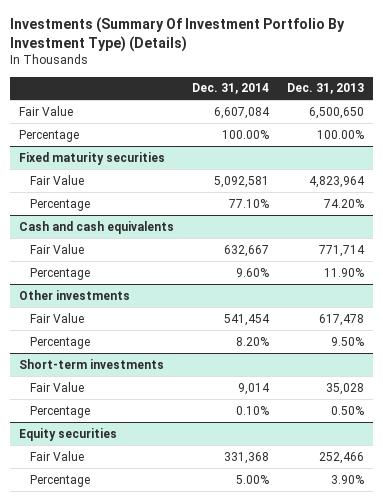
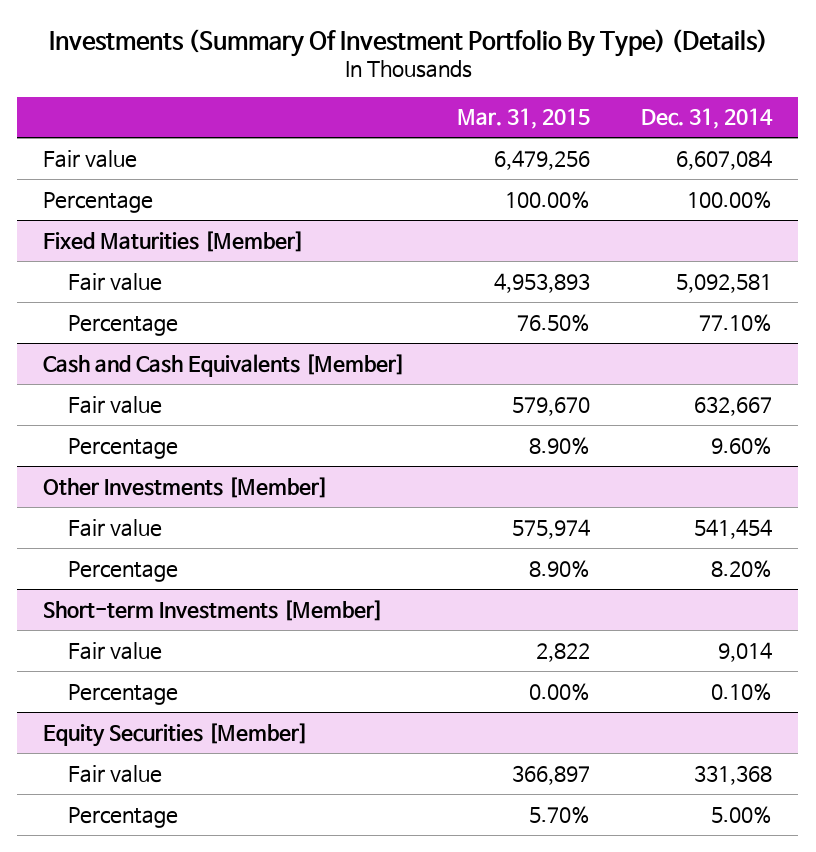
- Investments (Summary Of Investment Portfolio By Investment Type) (Details)
+ Investments (Summary Of Investment Portfolio By Type) (Details)
- | Dec. 31, 2014 | Dec. 31, 2013
+ | Mar. 31, 2015 | Dec. 31, 2014
- Fair Value | 6,607,084 | 6,500,650
+ Fair value | 6,479,256 | 6,607,084
- Fixed maturity securities
- Fair Value | 5,092,581 | 4,823,964
+ Fixed Maturities [Member]
+ Fair value | 4,953,893 | 5,092,581
- Cash and cash equivalents
- Fair Value | 632,667 | 771,714
+ Cash and Cash Equivalents [Member]
+ Fair value | 579,670 | 632,667
- Other investments
- Fair Value | 541,454 | 617,478
+ Other Investments [Member]
+ Fair value | 575,974 | 541,454
- Short-term investments
- Fair Value | 9,014 | 35,028
+ Short-term Investments [Member]
+ Fair value | 2,822 | 9,014
- Equity securities
- Fair Value | 331,368 | 252,466
+ Equity Securities [Member]
+ Fair value | 366,897 | 331,368

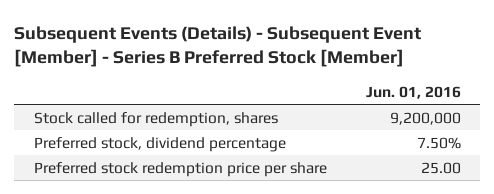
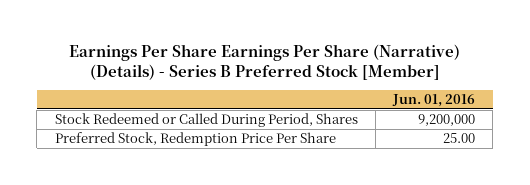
- Subsequent Events (Details) - Subsequent Event [Member] - Series B Preferred Stock [Member]
+ Earnings Per Share Earnings Per Share (Narrative) (Details) - Series B Preferred Stock [Member]
- Stock called for redemption, shares | 9,200,000
- Preferred stock, dividend percentage | 7.50%
- Preferred stock redemption price per share | 25.00
+ Stock Redeemed or Called During Period, Shares | 9,200,000
+ Preferred Stock, Redemption Price Per Share | 25.00

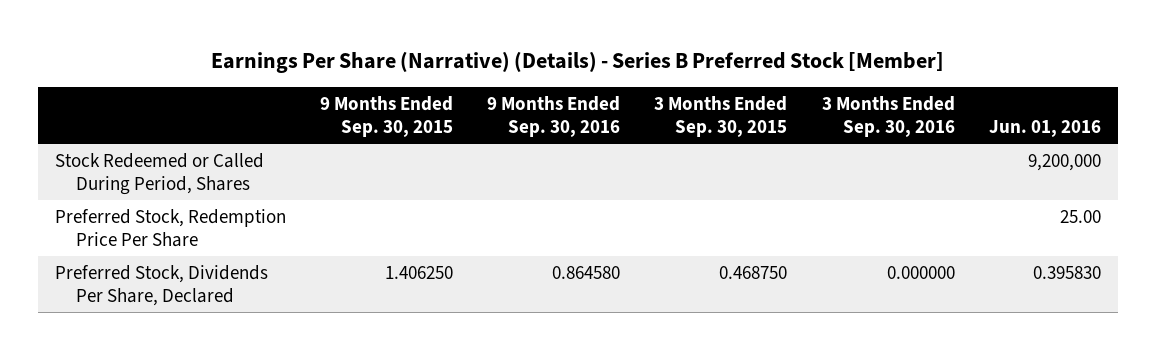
- Earnings Per Share Earnings Per Share (Narrative) (Details) - Series B Preferred Stock [Member]
+ Earnings Per Share (Narrative) (Details) - Series B Preferred Stock [Member]
- | Jun. 01, 2016
+ | 9 Months Ended Sep. 30, 2015 | 9 Months Ended Sep. 30, 2016 | 3 Months Ended Sep. 30, 2015 | 3 Months Ended Sep. 30, 2016 | Jun. 01, 2016
+ Preferred Stock, Dividends Per Share, Declared | 1.406250 | 0.864580 | 0.468750 | 0.000000 | 0.395830

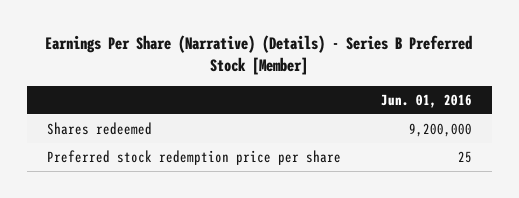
- | 9 Months Ended Sep. 30, 2015 | 9 Months Ended Sep. 30, 2016 | 3 Months Ended Sep. 30, 2015 | 3 Months Ended Sep. 30, 2016 | Jun. 01, 2016
+ | Jun. 01, 2016
- Stock Redeemed or Called During Period, Shares | | | | | 9,200,000
- Preferred Stock, Redemption Price Per Share | | | | | 25.00
- Preferred Stock, Dividends Per Share, Declared | 1.406250 | 0.864580 | 0.468750 | 0.000000 | 0.395830
+ Shares redeemed | 9,200,000
+ Preferred stock redemption price per share | 25

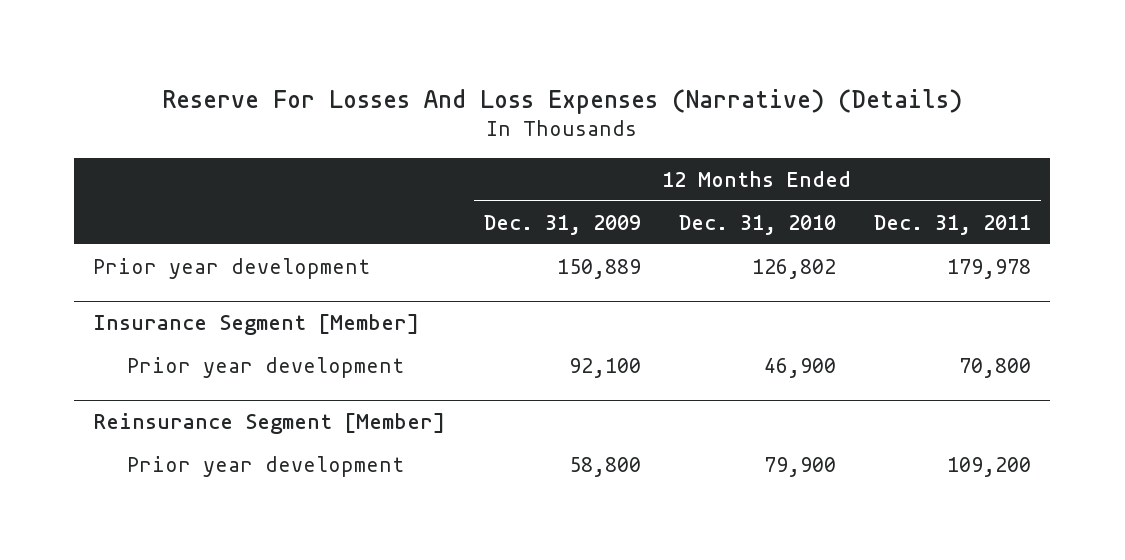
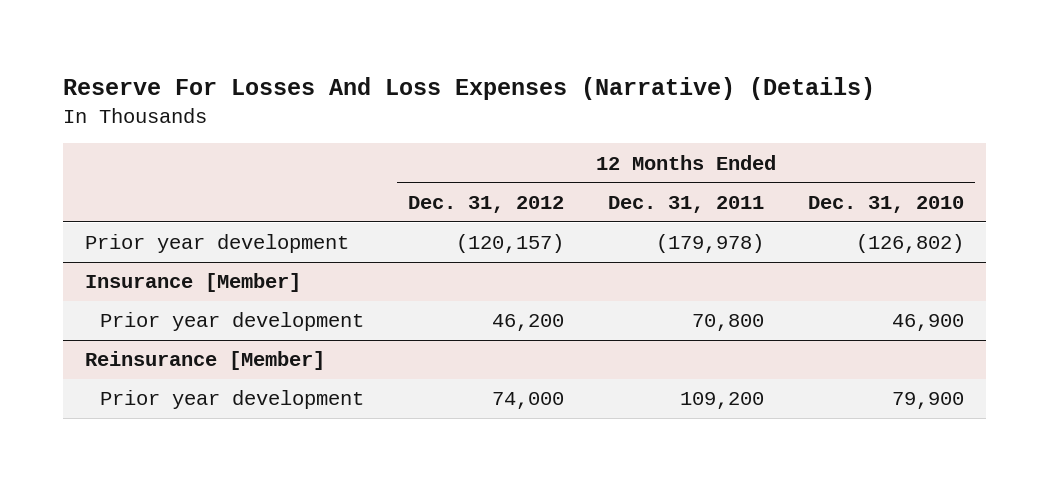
- | 12 Months Ended Dec. 31, 2009 | 12 Months Ended Dec. 31, 2010 | 12 Months Ended Dec. 31, 2011
+ | 12 Months Ended Dec. 31, 2012 | 12 Months Ended Dec. 31, 2011 | 12 Months Ended Dec. 31, 2010
- Prior year development | 150,889 | 126,802 | 179,978
- Insurance Segment [Member]
+ Prior year development | (120,157) | (179,978) | (126,802)
+ Insurance [Member]
- Reinsurance Segment [Member]
+ Reinsurance [Member]

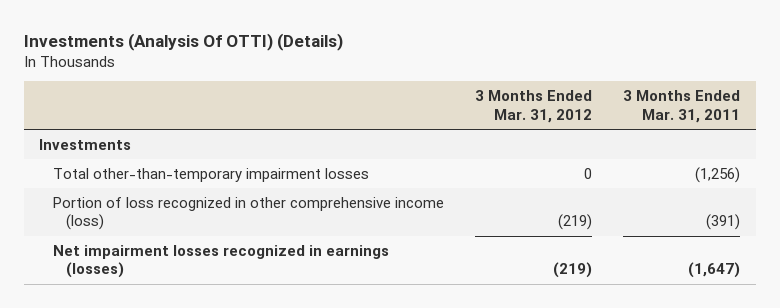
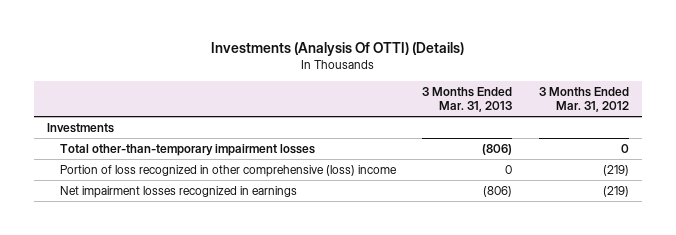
- | 3 Months Ended Mar. 31, 2012 | 3 Months Ended Mar. 31, 2011
+ | 3 Months Ended Mar. 31, 2013 | 3 Months Ended Mar. 31, 2012
- Portion of loss recognized in other comprehensive income (loss) | (219) | (391)
- Net impairment losses recognized in earnings (losses) | (219) | (1,647)
+ Portion of loss recognized in other comprehensive (loss) income | 0 | (219)
+ Net impairment losses recognized in earnings | (806) | (219)

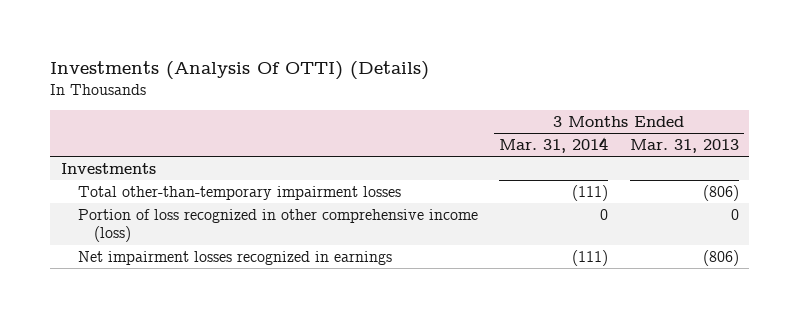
- | 3 Months Ended Mar. 31, 2013 | 3 Months Ended Mar. 31, 2012
+ | 3 Months Ended Mar. 31, 2014 | 3 Months Ended Mar. 31, 2013
- Portion of loss recognized in other comprehensive (loss) income | 0 | (219)
+ Portion of loss recognized in other comprehensive income (loss) | 0 | 0

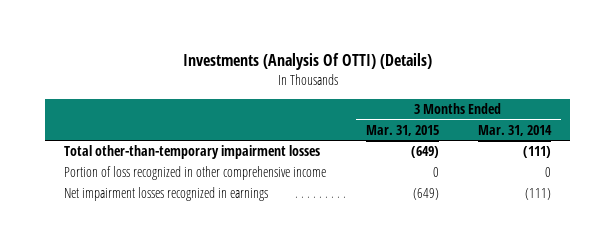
- | 3 Months Ended Mar. 31, 2014 | 3 Months Ended Mar. 31, 2013
+ | 3 Months Ended Mar. 31, 2015 | 3 Months Ended Mar. 31, 2014
- Investments
- Portion of loss recognized in other comprehensive income (loss) | 0 | 0
+ Portion of loss recognized in other comprehensive income | 0 | 0

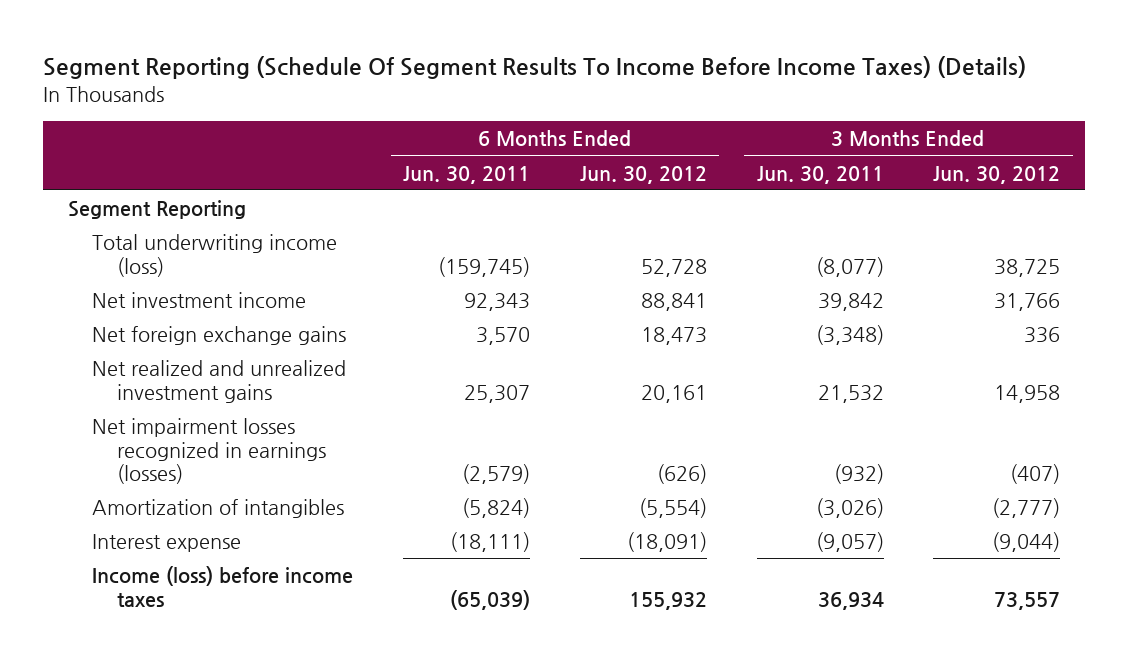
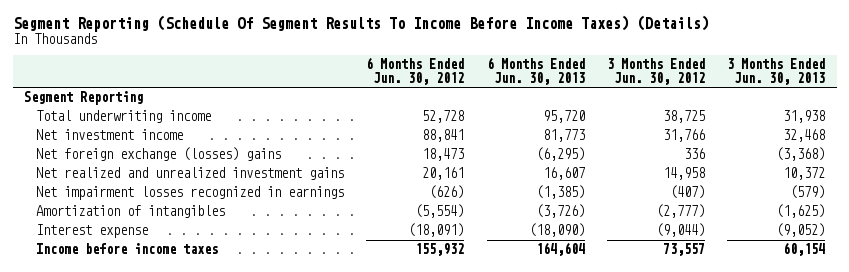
- | 6 Months Ended Jun. 30, 2011 | 6 Months Ended Jun. 30, 2012 | 3 Months Ended Jun. 30, 2011 | 3 Months Ended Jun. 30, 2012
+ | 6 Months Ended Jun. 30, 2012 | 6 Months Ended Jun. 30, 2013 | 3 Months Ended Jun. 30, 2012 | 3 Months Ended Jun. 30, 2013
- Total underwriting income (loss) | (159,745) | 52,728 | (8,077) | 38,725
+ Total underwriting income | 52,728 | 95,720 | 38,725 | 31,938
- Net foreign exchange gains | 3,570 | 18,473 | (3,348) | 336
+ Net foreign exchange (losses) gains | 18,473 | (6,295) | 336 | (3,368)
- Net impairment losses recognized in earnings (losses) | (2,579) | (626) | (932) | (407)
+ Net impairment losses recognized in earnings | (626) | (1,385) | (407) | (579)
- Income (loss) before income taxes | (65,039) | 155,932 | 36,934 | 73,557
+ Income before income taxes | 155,932 | 164,604 | 73,557 | 60,154

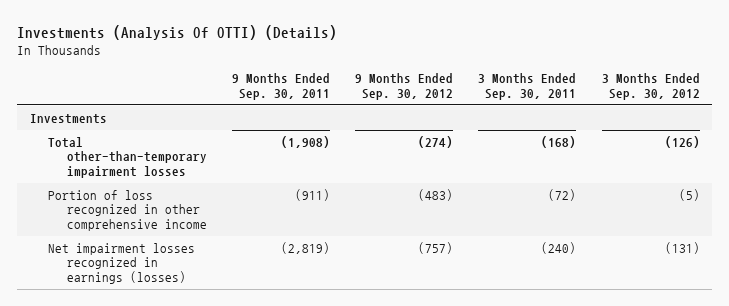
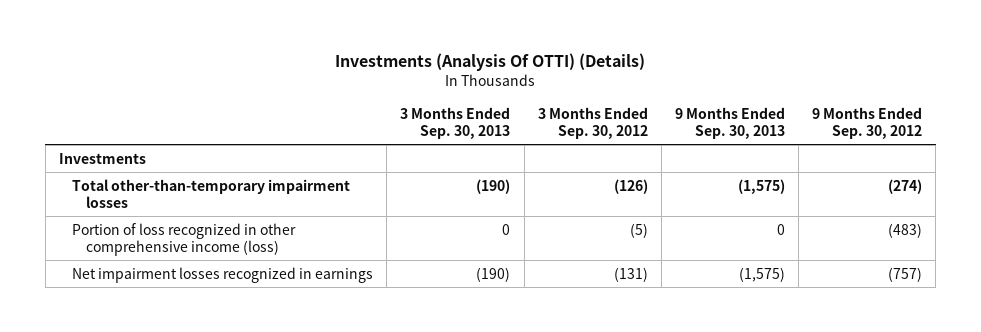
- | 9 Months Ended Sep. 30, 2011 | 9 Months Ended Sep. 30, 2012 | 3 Months Ended Sep. 30, 2011 | 3 Months Ended Sep. 30, 2012
+ | 3 Months Ended Sep. 30, 2013 | 3 Months Ended Sep. 30, 2012 | 9 Months Ended Sep. 30, 2013 | 9 Months Ended Sep. 30, 2012
- Portion of loss recognized in other comprehensive income | (911) | (483) | (72) | (5)
- Net impairment losses recognized in earnings (losses) | (2,819) | (757) | (240) | (131)
+ Portion of loss recognized in other comprehensive income (loss) | 0 | (5) | 0 | (483)
+ Net impairment losses recognized in earnings | (190) | (131) | (1,575) | (757)

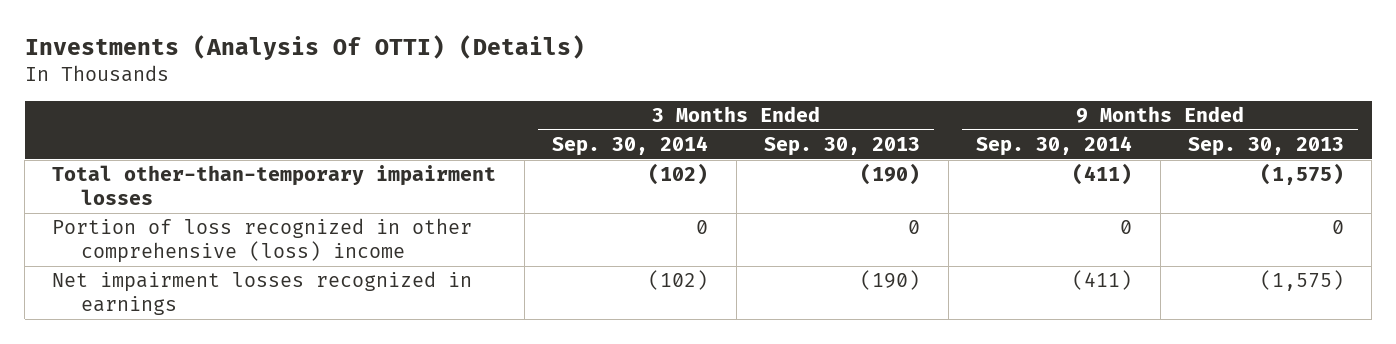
- | 3 Months Ended Sep. 30, 2013 | 3 Months Ended Sep. 30, 2012 | 9 Months Ended Sep. 30, 2013 | 9 Months Ended Sep. 30, 2012
+ | 3 Months Ended Sep. 30, 2014 | 3 Months Ended Sep. 30, 2013 | 9 Months Ended Sep. 30, 2014 | 9 Months Ended Sep. 30, 2013
- Investments
- Portion of loss recognized in other comprehensive income (loss) | 0 | (5) | 0 | (483)
+ Portion of loss recognized in other comprehensive (loss) income | 0 | 0 | 0 | 0

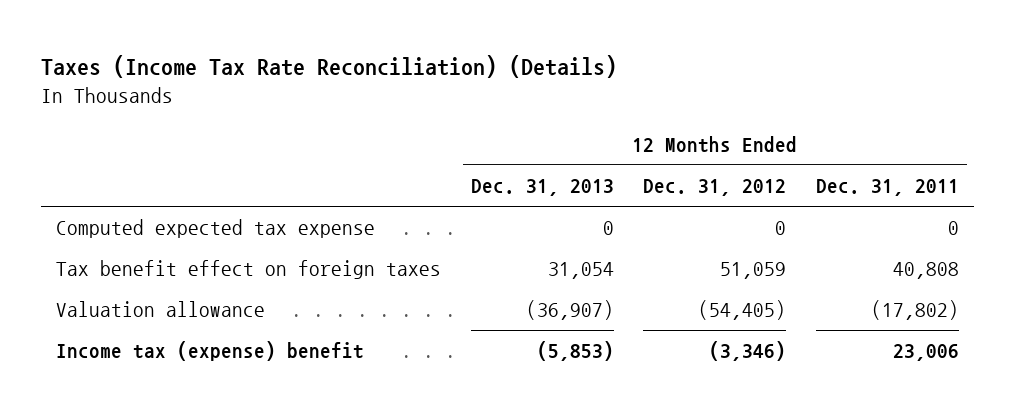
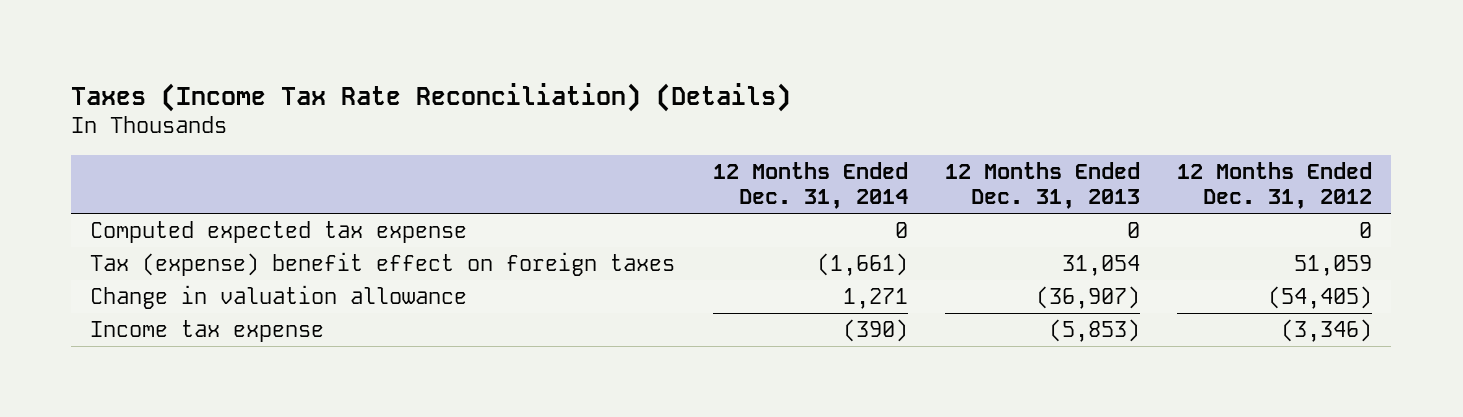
- | 12 Months Ended Dec. 31, 2013 | 12 Months Ended Dec. 31, 2012 | 12 Months Ended Dec. 31, 2011
+ | 12 Months Ended Dec. 31, 2014 | 12 Months Ended Dec. 31, 2013 | 12 Months Ended Dec. 31, 2012
- Tax benefit effect on foreign taxes | 31,054 | 51,059 | 40,808
- Valuation allowance | (36,907) | (54,405) | (17,802)
- Income tax (expense) benefit | (5,853) | (3,346) | 23,006
+ Tax (expense) benefit effect on foreign taxes | (1,661) | 31,054 | 51,059
+ Change in valuation allowance | 1,271 | (36,907) | (54,405)
+ Income tax expense | (390) | (5,853) | (3,346)

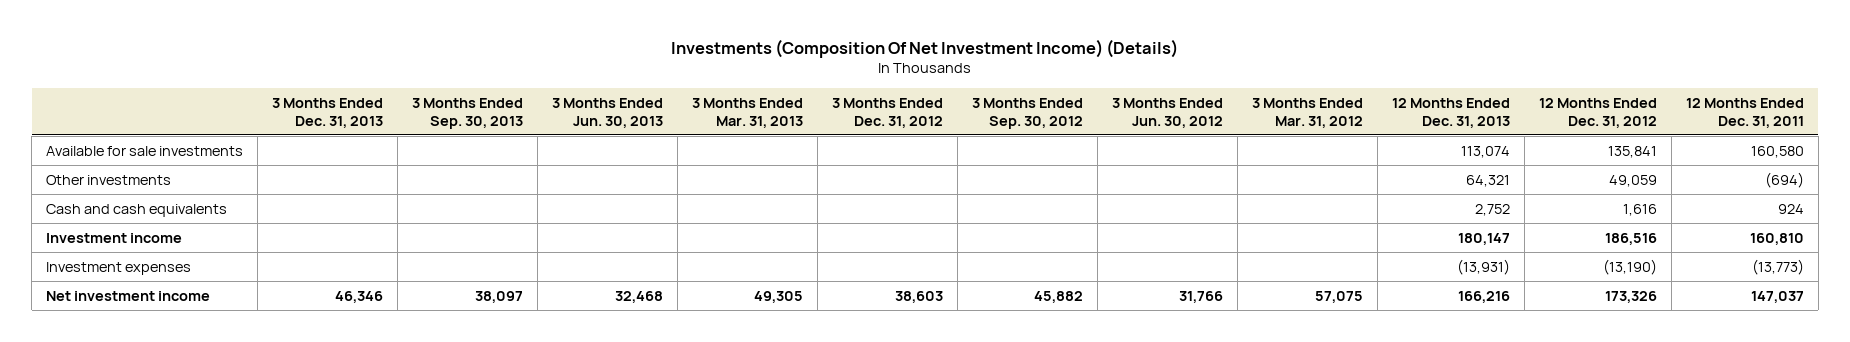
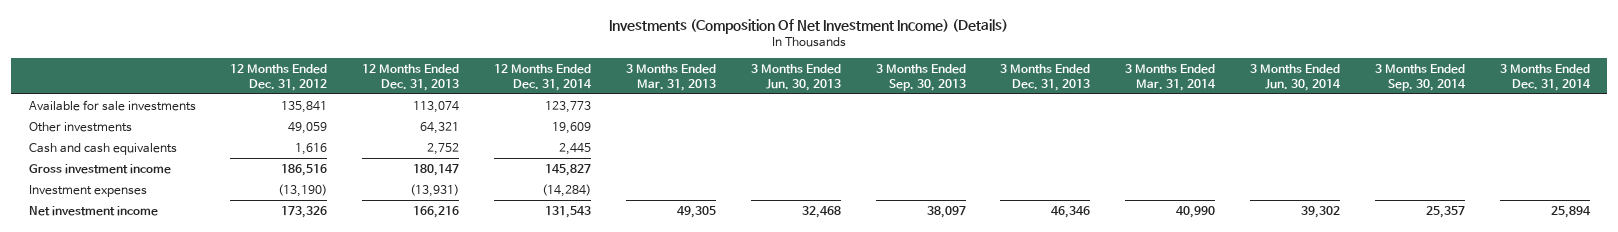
- | 3 Months Ended Dec. 31, 2013 | 3 Months Ended Sep. 30, 2013 | 3 Months Ended Jun. 30, 2013 | 3 Months Ended Mar. 31, 2013 | 3 Months Ended Dec. 31, 2012 | 3 Months Ended Sep. 30, 2012 | 3 Months Ended Jun. 30, 2012 | 3 Months Ended Mar. 31, 2012 | 12 Months Ended Dec. 31, 2013 | 12 Months Ended Dec. 31, 2012 | 12 Months Ended Dec. 31, 2011
+ | 12 Months Ended Dec. 31, 2012 | 12 Months Ended Dec. 31, 2013 | 12 Months Ended Dec. 31, 2014 | 3 Months Ended Mar. 31, 2013 | 3 Months Ended Jun. 30, 2013 | 3 Months Ended Sep. 30, 2013 | 3 Months Ended Dec. 31, 2013 | 3 Months Ended Mar. 31, 2014 | 3 Months Ended Jun. 30, 2014 | 3 Months Ended Sep. 30, 2014 | 3 Months Ended Dec. 31, 2014
- Investment income | | | | | | | | | 180,147 | 186,516 | 160,810
+ Gross investment income | 186,516 | 180,147 | 145,827 | | | | | | | |

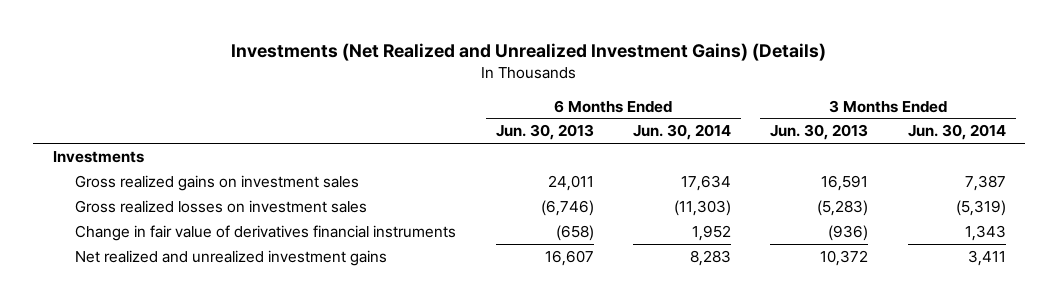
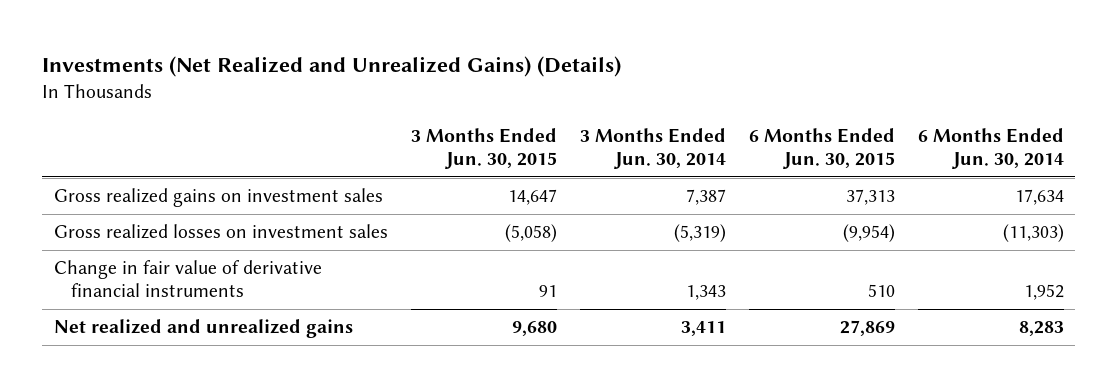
- Investments (Net Realized and Unrealized Investment Gains) (Details)
+ Investments (Net Realized and Unrealized Gains) (Details)
- | 6 Months Ended Jun. 30, 2013 | 6 Months Ended Jun. 30, 2014 | 3 Months Ended Jun. 30, 2013 | 3 Months Ended Jun. 30, 2014
+ | 3 Months Ended Jun. 30, 2015 | 3 Months Ended Jun. 30, 2014 | 6 Months Ended Jun. 30, 2015 | 6 Months Ended Jun. 30, 2014
- Investments
- Change in fair value of derivatives financial instruments | (658) | 1,952 | (936) | 1,343
- Net realized and unrealized investment gains | 16,607 | 8,283 | 10,372 | 3,411
+ Change in fair value of derivative financial instruments | 91 | 1,343 | 510 | 1,952
+ Net realized and unrealized gains | 9,680 | 3,411 | 27,869 | 8,283

